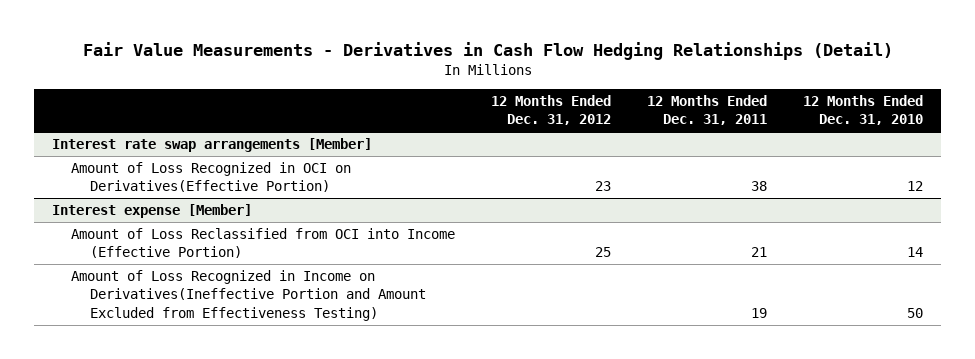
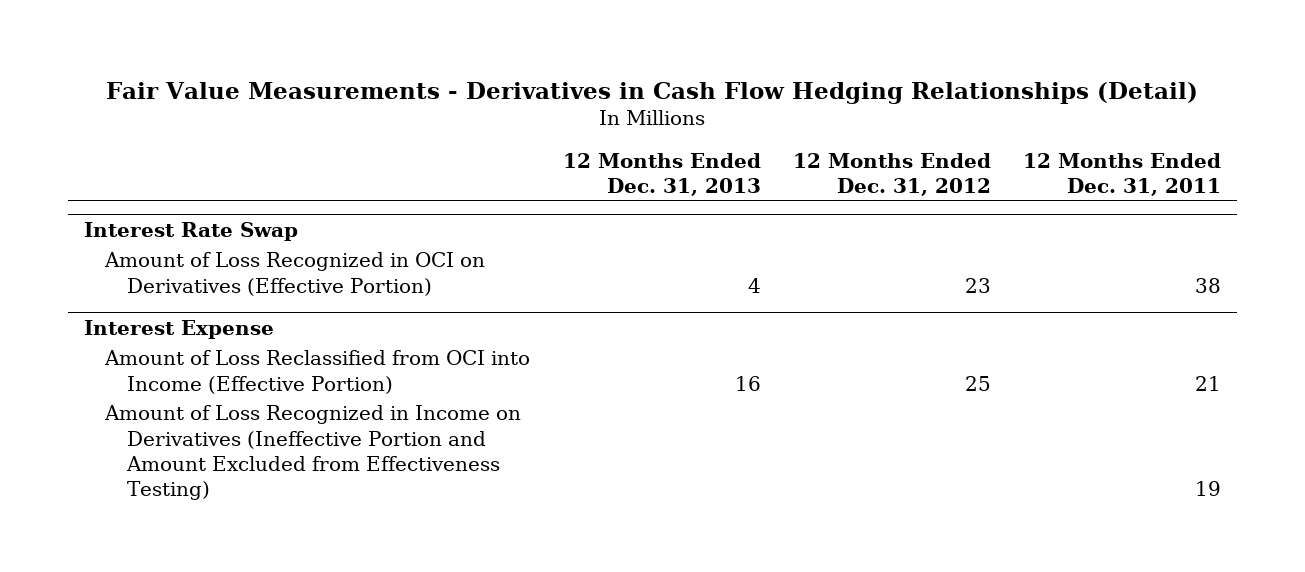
- | 12 Months Ended Dec. 31, 2012 | 12 Months Ended Dec. 31, 2011 | 12 Months Ended Dec. 31, 2010
+ | 12 Months Ended Dec. 31, 2013 | 12 Months Ended Dec. 31, 2012 | 12 Months Ended Dec. 31, 2011
- Interest rate swap arrangements [Member]
- Amount of Loss Recognized in OCI on Derivatives(Effective Portion) | 23 | 38 | 12
- Interest expense [Member]
+ Interest Rate Swap
+ Amount of Loss Recognized in OCI on Derivatives (Effective Portion) | 4 | 23 | 38
+ Interest Expense
- Amount of Loss Recognized in Income on Derivatives(Ineffective Portion and Amount Excluded from Effectiveness Testing) | | 19 | 50
+ Amount of Loss Recognized in Income on Derivatives (Ineffective Portion and Amount Excluded from Effectiveness Testing) | | | 19

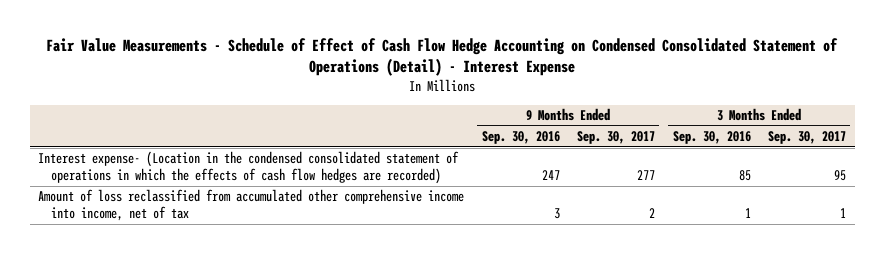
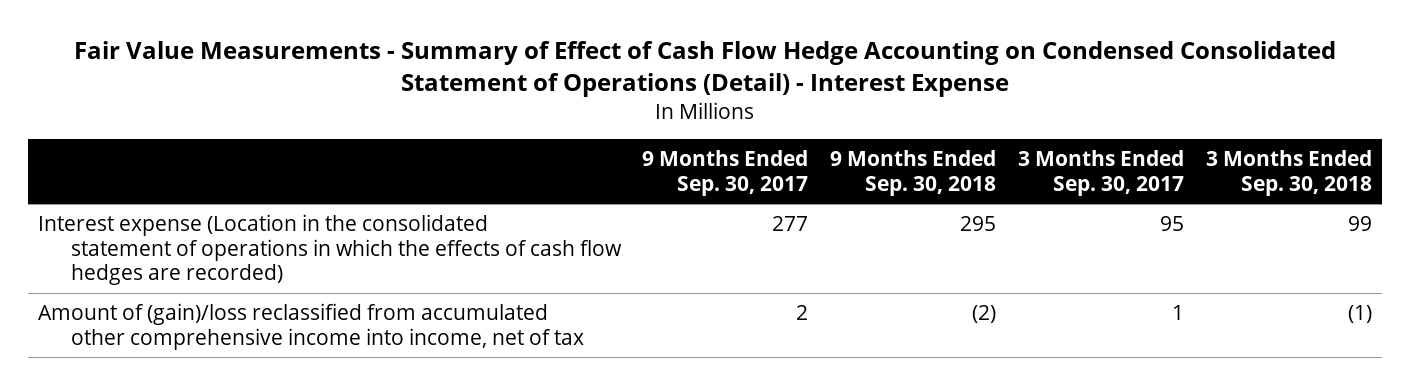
- Fair Value Measurements - Schedule of Effect of Cash Flow Hedge Accounting on Condensed Consolidated Statement of Operations (Detail) - Interest Expense
+ Fair Value Measurements - Summary of Effect of Cash Flow Hedge Accounting on Condensed Consolidated Statement of Operations (Detail) - Interest Expense
- | 9 Months Ended Sep. 30, 2016 | 9 Months Ended Sep. 30, 2017 | 3 Months Ended Sep. 30, 2016 | 3 Months Ended Sep. 30, 2017
+ | 9 Months Ended Sep. 30, 2017 | 9 Months Ended Sep. 30, 2018 | 3 Months Ended Sep. 30, 2017 | 3 Months Ended Sep. 30, 2018
- Interest expense- (Location in the condensed consolidated statement of operations in which the effects of cash flow hedges are recorded) | 247 | 277 | 85 | 95
- Amount of loss reclassified from accumulated other comprehensive income into income, net of tax | 3 | 2 | 1 | 1
+ Interest expense (Location in the consolidated statement of operations in which the effects of cash flow hedges are recorded) | 277 | 295 | 95 | 99
+ Amount of (gain)/loss reclassified from accumulated other comprehensive income into income, net of tax | 2 | (2) | 1 | (1)

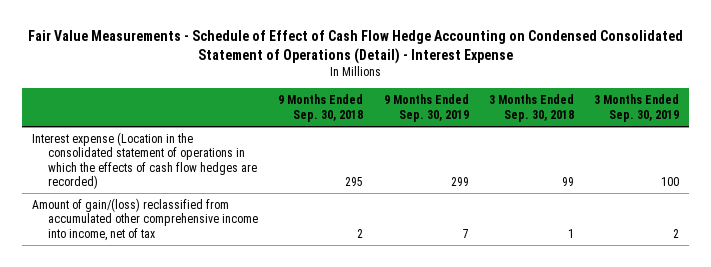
- Fair Value Measurements - Summary of Effect of Cash Flow Hedge Accounting on Condensed Consolidated Statement of Operations (Detail) - Interest Expense
+ Fair Value Measurements - Schedule of Effect of Cash Flow Hedge Accounting on Condensed Consolidated Statement of Operations (Detail) - Interest Expense
- | 9 Months Ended Sep. 30, 2017 | 9 Months Ended Sep. 30, 2018 | 3 Months Ended Sep. 30, 2017 | 3 Months Ended Sep. 30, 2018
+ | 9 Months Ended Sep. 30, 2018 | 9 Months Ended Sep. 30, 2019 | 3 Months Ended Sep. 30, 2018 | 3 Months Ended Sep. 30, 2019
- Amount of (gain)/loss reclassified from accumulated other comprehensive income into income, net of tax | 2 | (2) | 1 | (1)
+ Amount of gain/(loss) reclassified from accumulated other comprehensive income into income, net of tax | 2 | 7 | 1 | 2

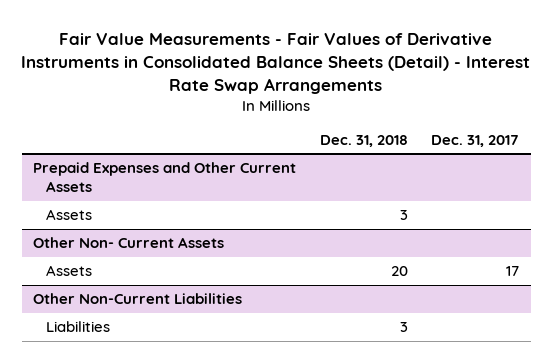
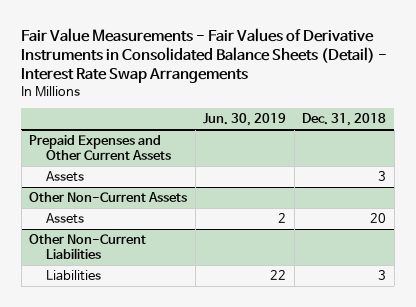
- | Dec. 31, 2018 | Dec. 31, 2017
+ | Jun. 30, 2019 | Dec. 31, 2018
- Other Non- Current Assets
+ Other Non-Current Assets

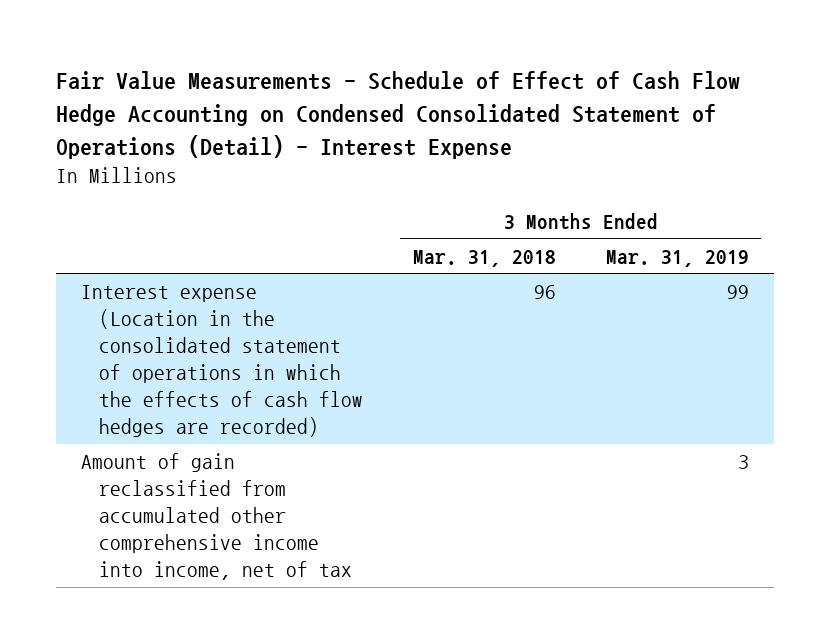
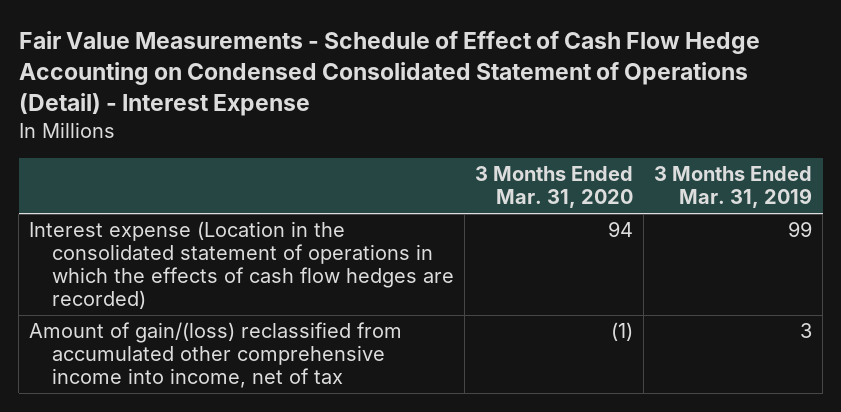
- | 3 Months Ended Mar. 31, 2018 | 3 Months Ended Mar. 31, 2019
+ | 3 Months Ended Mar. 31, 2020 | 3 Months Ended Mar. 31, 2019
- Amount of gain reclassified from accumulated other comprehensive income into income, net of tax | | 3
+ Amount of gain/(loss) reclassified from accumulated other comprehensive income into income, net of tax | (1) | 3

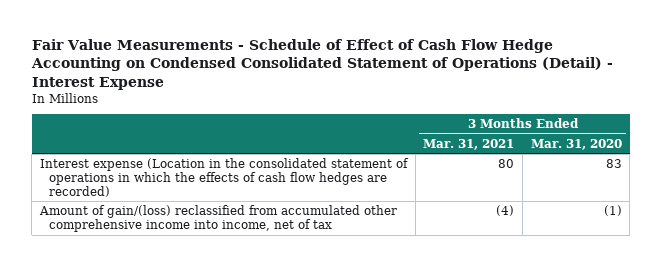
- | 3 Months Ended Mar. 31, 2020 | 3 Months Ended Mar. 31, 2019
+ | 3 Months Ended Mar. 31, 2021 | 3 Months Ended Mar. 31, 2020
- Interest expense (Location in the consolidated statement of operations in which the effects of cash flow hedges are recorded) | 94 | 99
+ Interest expense (Location in the consolidated statement of operations in which the effects of cash flow hedges are recorded) | 80 | 83

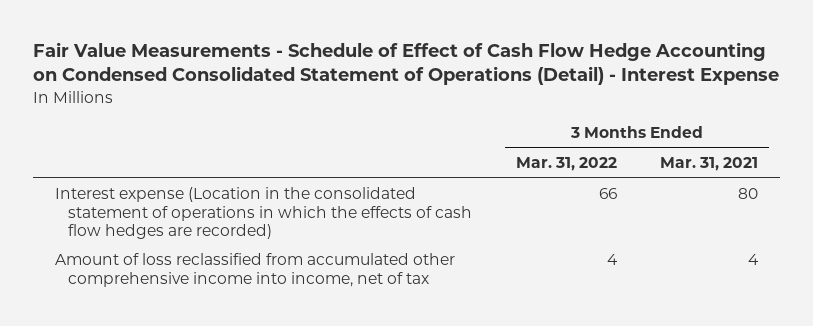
- | 3 Months Ended Mar. 31, 2021 | 3 Months Ended Mar. 31, 2020
+ | 3 Months Ended Mar. 31, 2022 | 3 Months Ended Mar. 31, 2021
- Amount of gain/(loss) reclassified from accumulated other comprehensive income into income, net of tax | (4) | (1)
+ Amount of loss reclassified from accumulated other comprehensive income into income, net of tax | 4 | 4

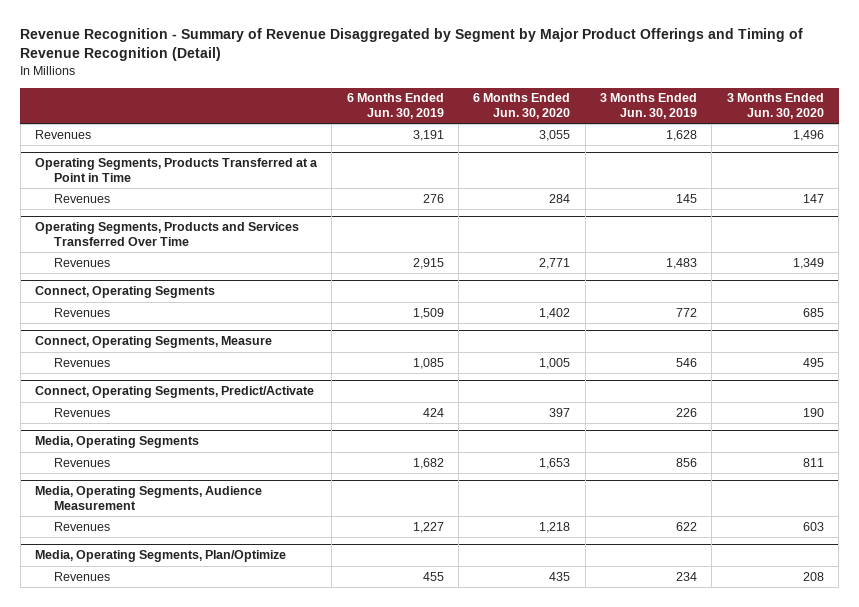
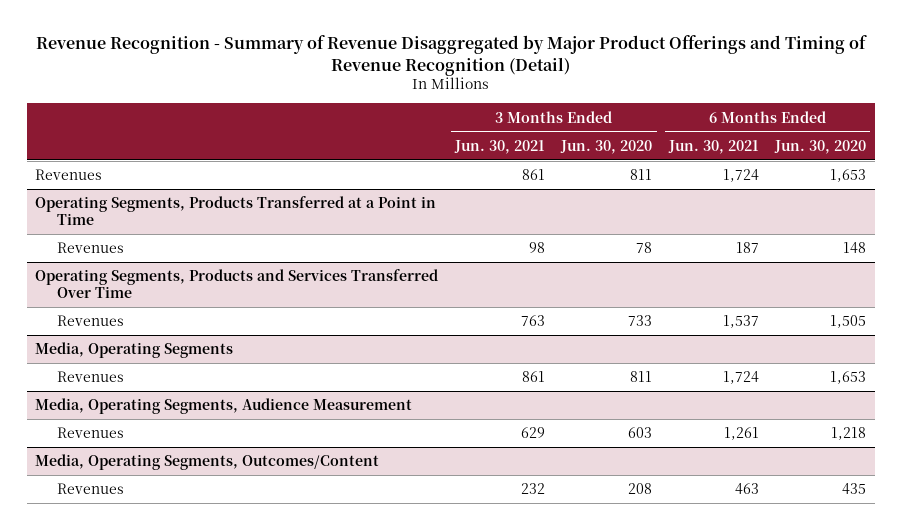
- Revenue Recognition - Summary of Revenue Disaggregated by Segment by Major Product Offerings and Timing of Revenue Recognition (Detail)
+ Revenue Recognition - Summary of Revenue Disaggregated by Major Product Offerings and Timing of Revenue Recognition (Detail)
- | 6 Months Ended Jun. 30, 2019 | 6 Months Ended Jun. 30, 2020 | 3 Months Ended Jun. 30, 2019 | 3 Months Ended Jun. 30, 2020
+ | 3 Months Ended Jun. 30, 2021 | 3 Months Ended Jun. 30, 2020 | 6 Months Ended Jun. 30, 2021 | 6 Months Ended Jun. 30, 2020
- Revenues | 3,191 | 3,055 | 1,628 | 1,496
+ Revenues | 861 | 811 | 1,724 | 1,653
@ Operating Segments, Products Transferred at a Point in Time
- Revenues | 276 | 284 | 145 | 147
+ Revenues | 98 | 78 | 187 | 148
@ Operating Segments, Products and Services Transferred Over Time
- Revenues | 2,915 | 2,771 | 1,483 | 1,349
- Connect, Operating Segments
- Revenues | 1,509 | 1,402 | 772 | 685
- Connect, Operating Segments, Measure
- Revenues | 1,085 | 1,005 | 546 | 495
- Connect, Operating Segments, Predict/Activate
- Revenues | 424 | 397 | 226 | 190
@ Operating Segments, Products and Services Transferred Over Time
+ Revenues | 763 | 733 | 1,537 | 1,505
- Media, Operating Segments, Plan/Optimize
+ Media, Operating Segments, Outcomes/Content

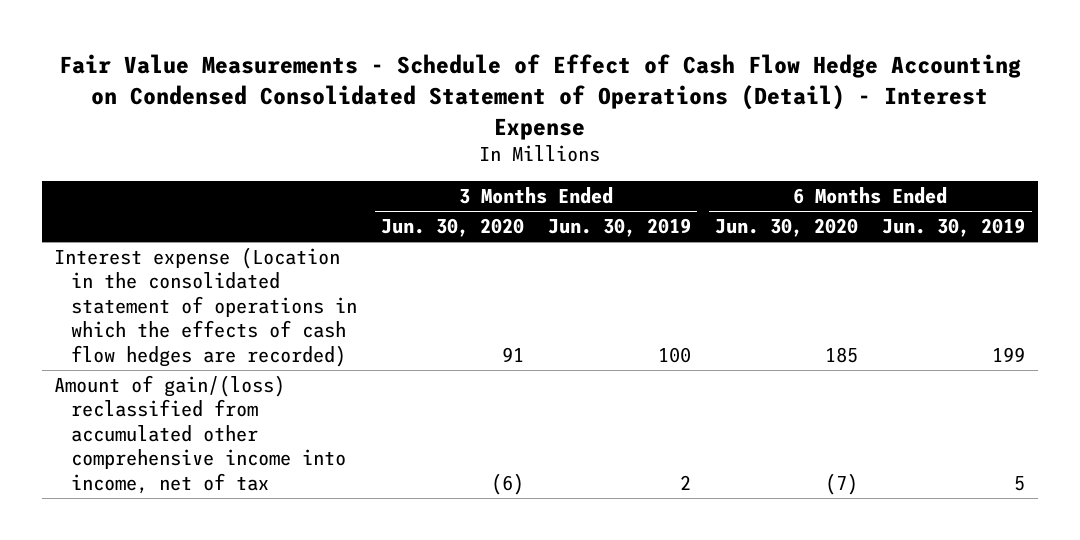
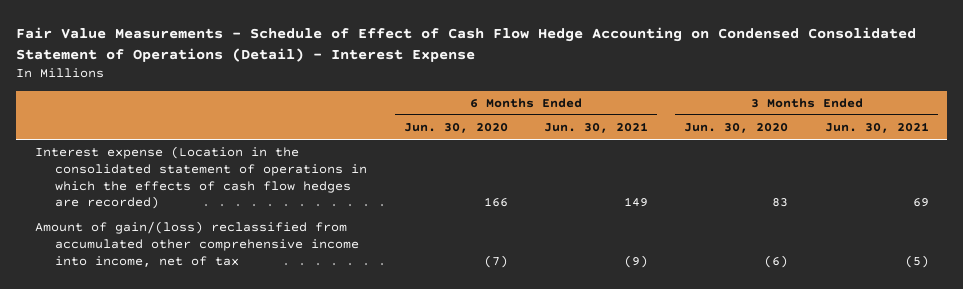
- | 3 Months Ended Jun. 30, 2020 | 3 Months Ended Jun. 30, 2019 | 6 Months Ended Jun. 30, 2020 | 6 Months Ended Jun. 30, 2019
+ | 6 Months Ended Jun. 30, 2020 | 6 Months Ended Jun. 30, 2021 | 3 Months Ended Jun. 30, 2020 | 3 Months Ended Jun. 30, 2021
- Interest expense (Location in the consolidated statement of operations in which the effects of cash flow hedges are recorded) | 91 | 100 | 185 | 199
+ Interest expense (Location in the consolidated statement of operations in which the effects of cash flow hedges are recorded) | 166 | 149 | 83 | 69

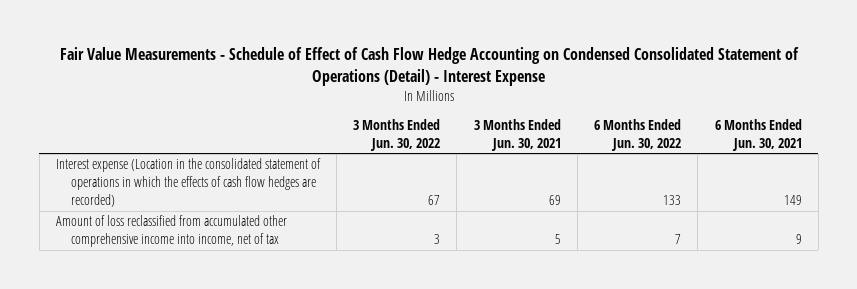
- | 6 Months Ended Jun. 30, 2020 | 6 Months Ended Jun. 30, 2021 | 3 Months Ended Jun. 30, 2020 | 3 Months Ended Jun. 30, 2021
+ | 3 Months Ended Jun. 30, 2022 | 3 Months Ended Jun. 30, 2021 | 6 Months Ended Jun. 30, 2022 | 6 Months Ended Jun. 30, 2021
- Amount of gain/(loss) reclassified from accumulated other comprehensive income into income, net of tax | (7) | (9) | (6) | (5)
+ Amount of loss reclassified from accumulated other comprehensive income into income, net of tax | 3 | 5 | 7 | 9

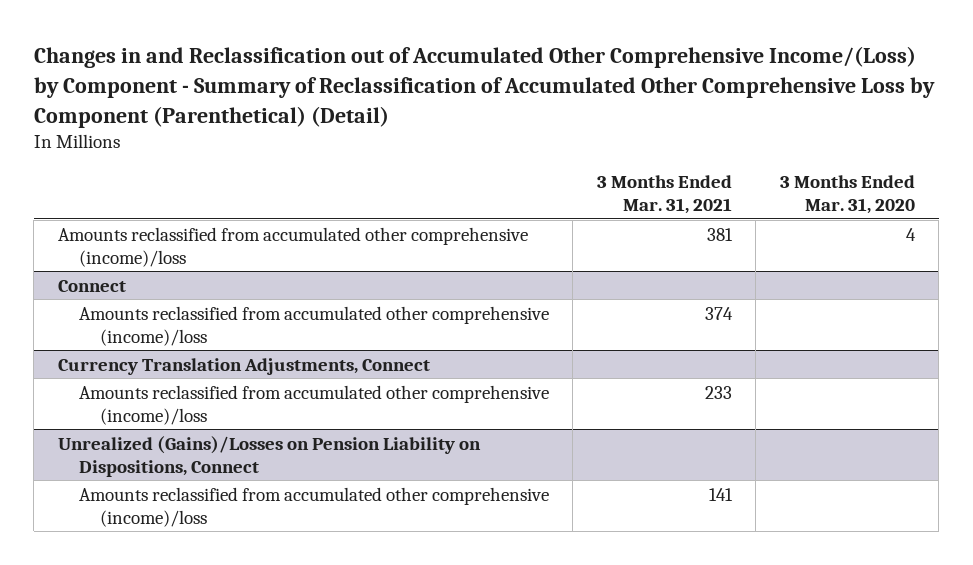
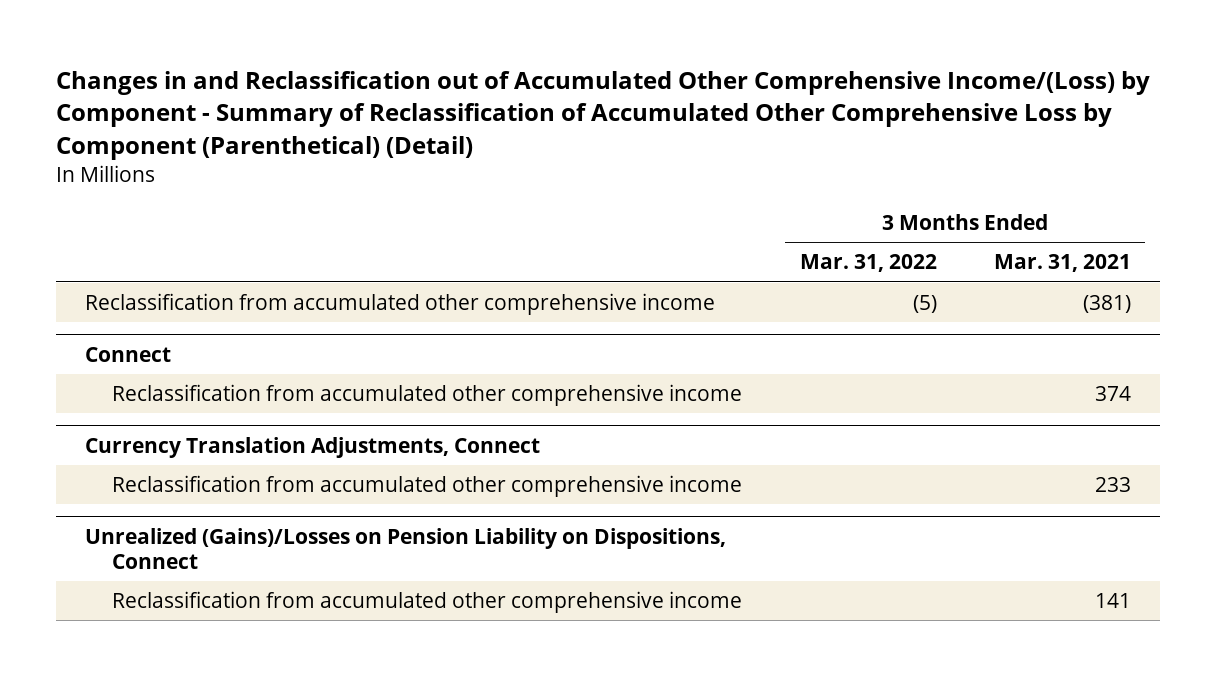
- | 3 Months Ended Mar. 31, 2021 | 3 Months Ended Mar. 31, 2020
+ | 3 Months Ended Mar. 31, 2022 | 3 Months Ended Mar. 31, 2021
- Amounts reclassified from accumulated other comprehensive (income)/loss | 381 | 4
+ Reclassification from accumulated other comprehensive income | (5) | (381)
@ Connect
- Amounts reclassified from accumulated other comprehensive (income)/loss | 374 |
+ Reclassification from accumulated other comprehensive income | | 374
@ Currency Translation Adjustments, Connect
- Amounts reclassified from accumulated other comprehensive (income)/loss | 233 |
+ Reclassification from accumulated other comprehensive income | | 233
@ Unrealized (Gains)/Losses on Pension Liability on Dispositions, Connect
- Amounts reclassified from accumulated other comprehensive (income)/loss | 141 |
+ Reclassification from accumulated other comprehensive income | | 141

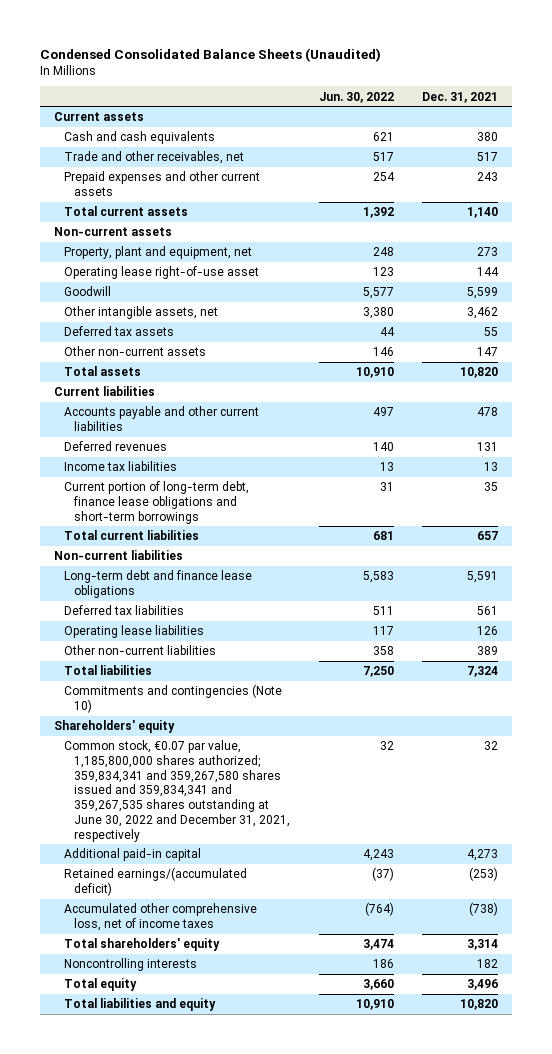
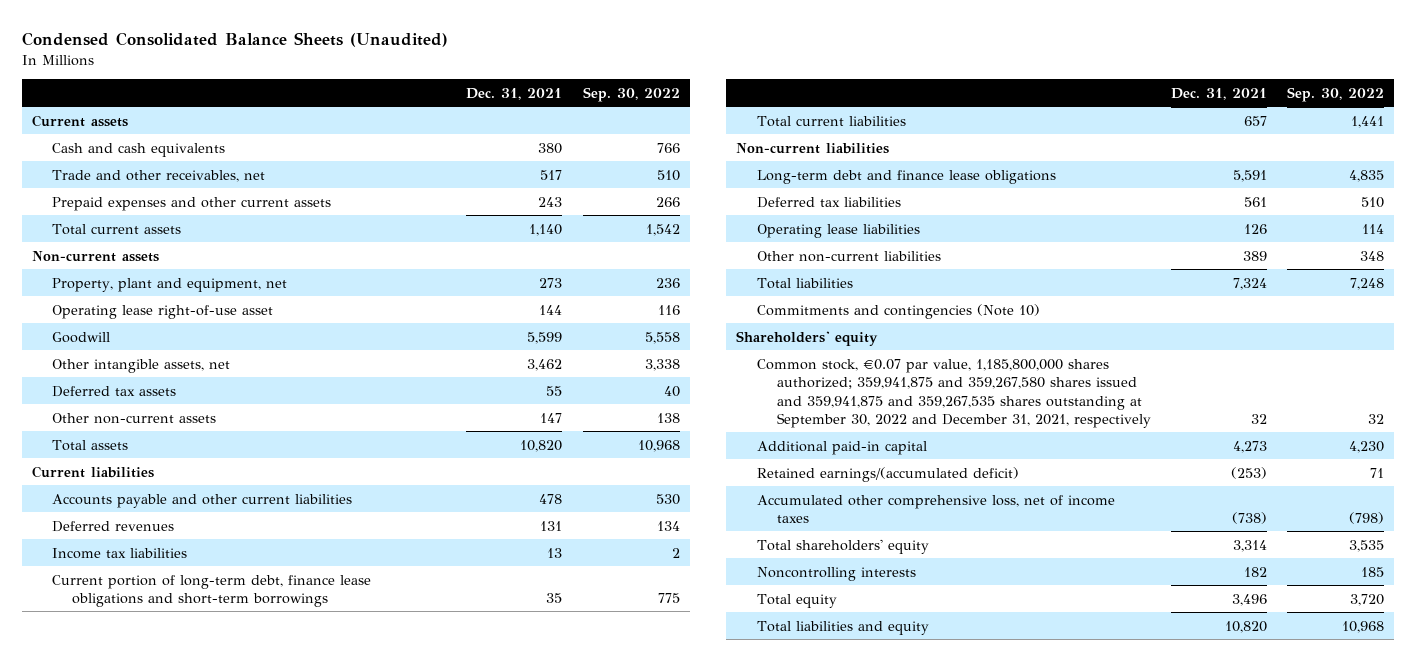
- | Jun. 30, 2022 | Dec. 31, 2021
+ | Dec. 31, 2021 | Sep. 30, 2022
- Common stock, €0.07 par value, 1,185,800,000 shares authorized; 359,834,341 and 359,267,580 shares issued and 359,834,341 and 359,267,535 shares outstanding at June 30, 2022 and December 31, 2021, respectively | 32 | 32
+ Common stock, €0.07 par value, 1,185,800,000 shares authorized; 359,941,875 and 359,267,580 shares issued and 359,941,875 and 359,267,535 shares outstanding at September 30, 2022 and December 31, 2021, respectively | 32 | 32

